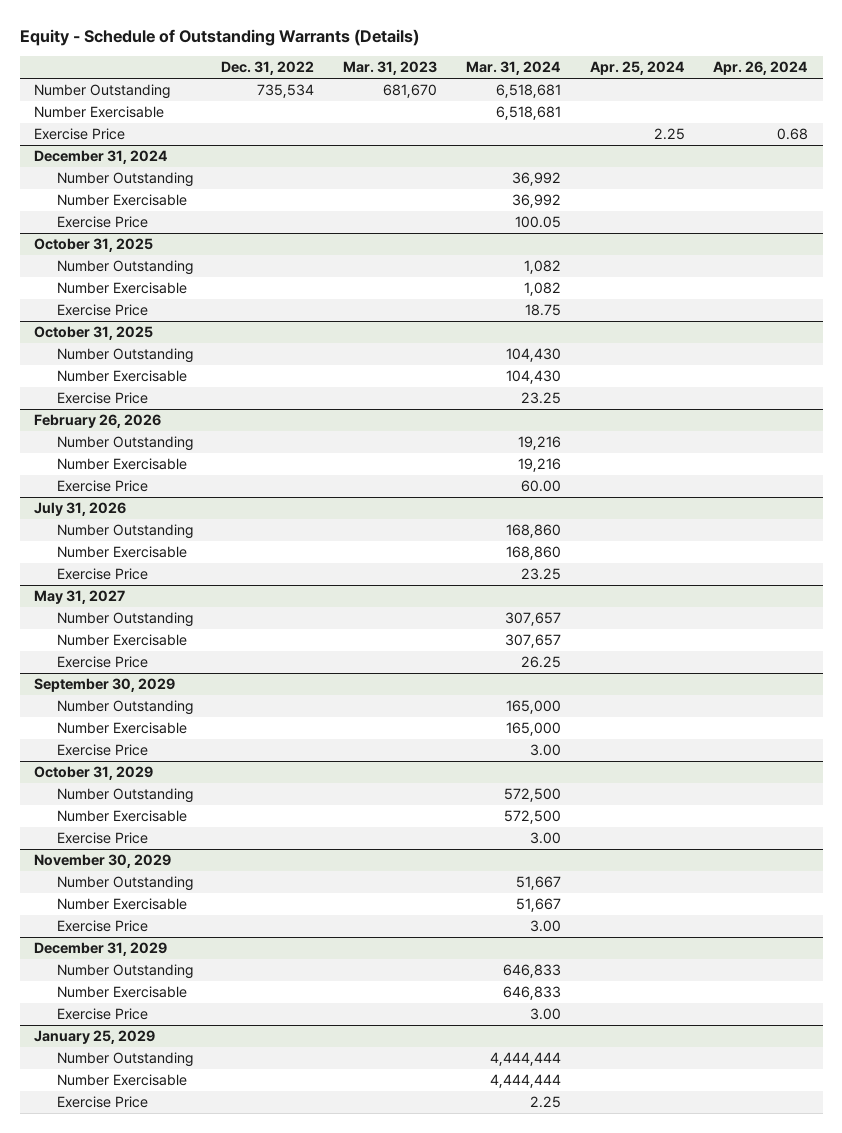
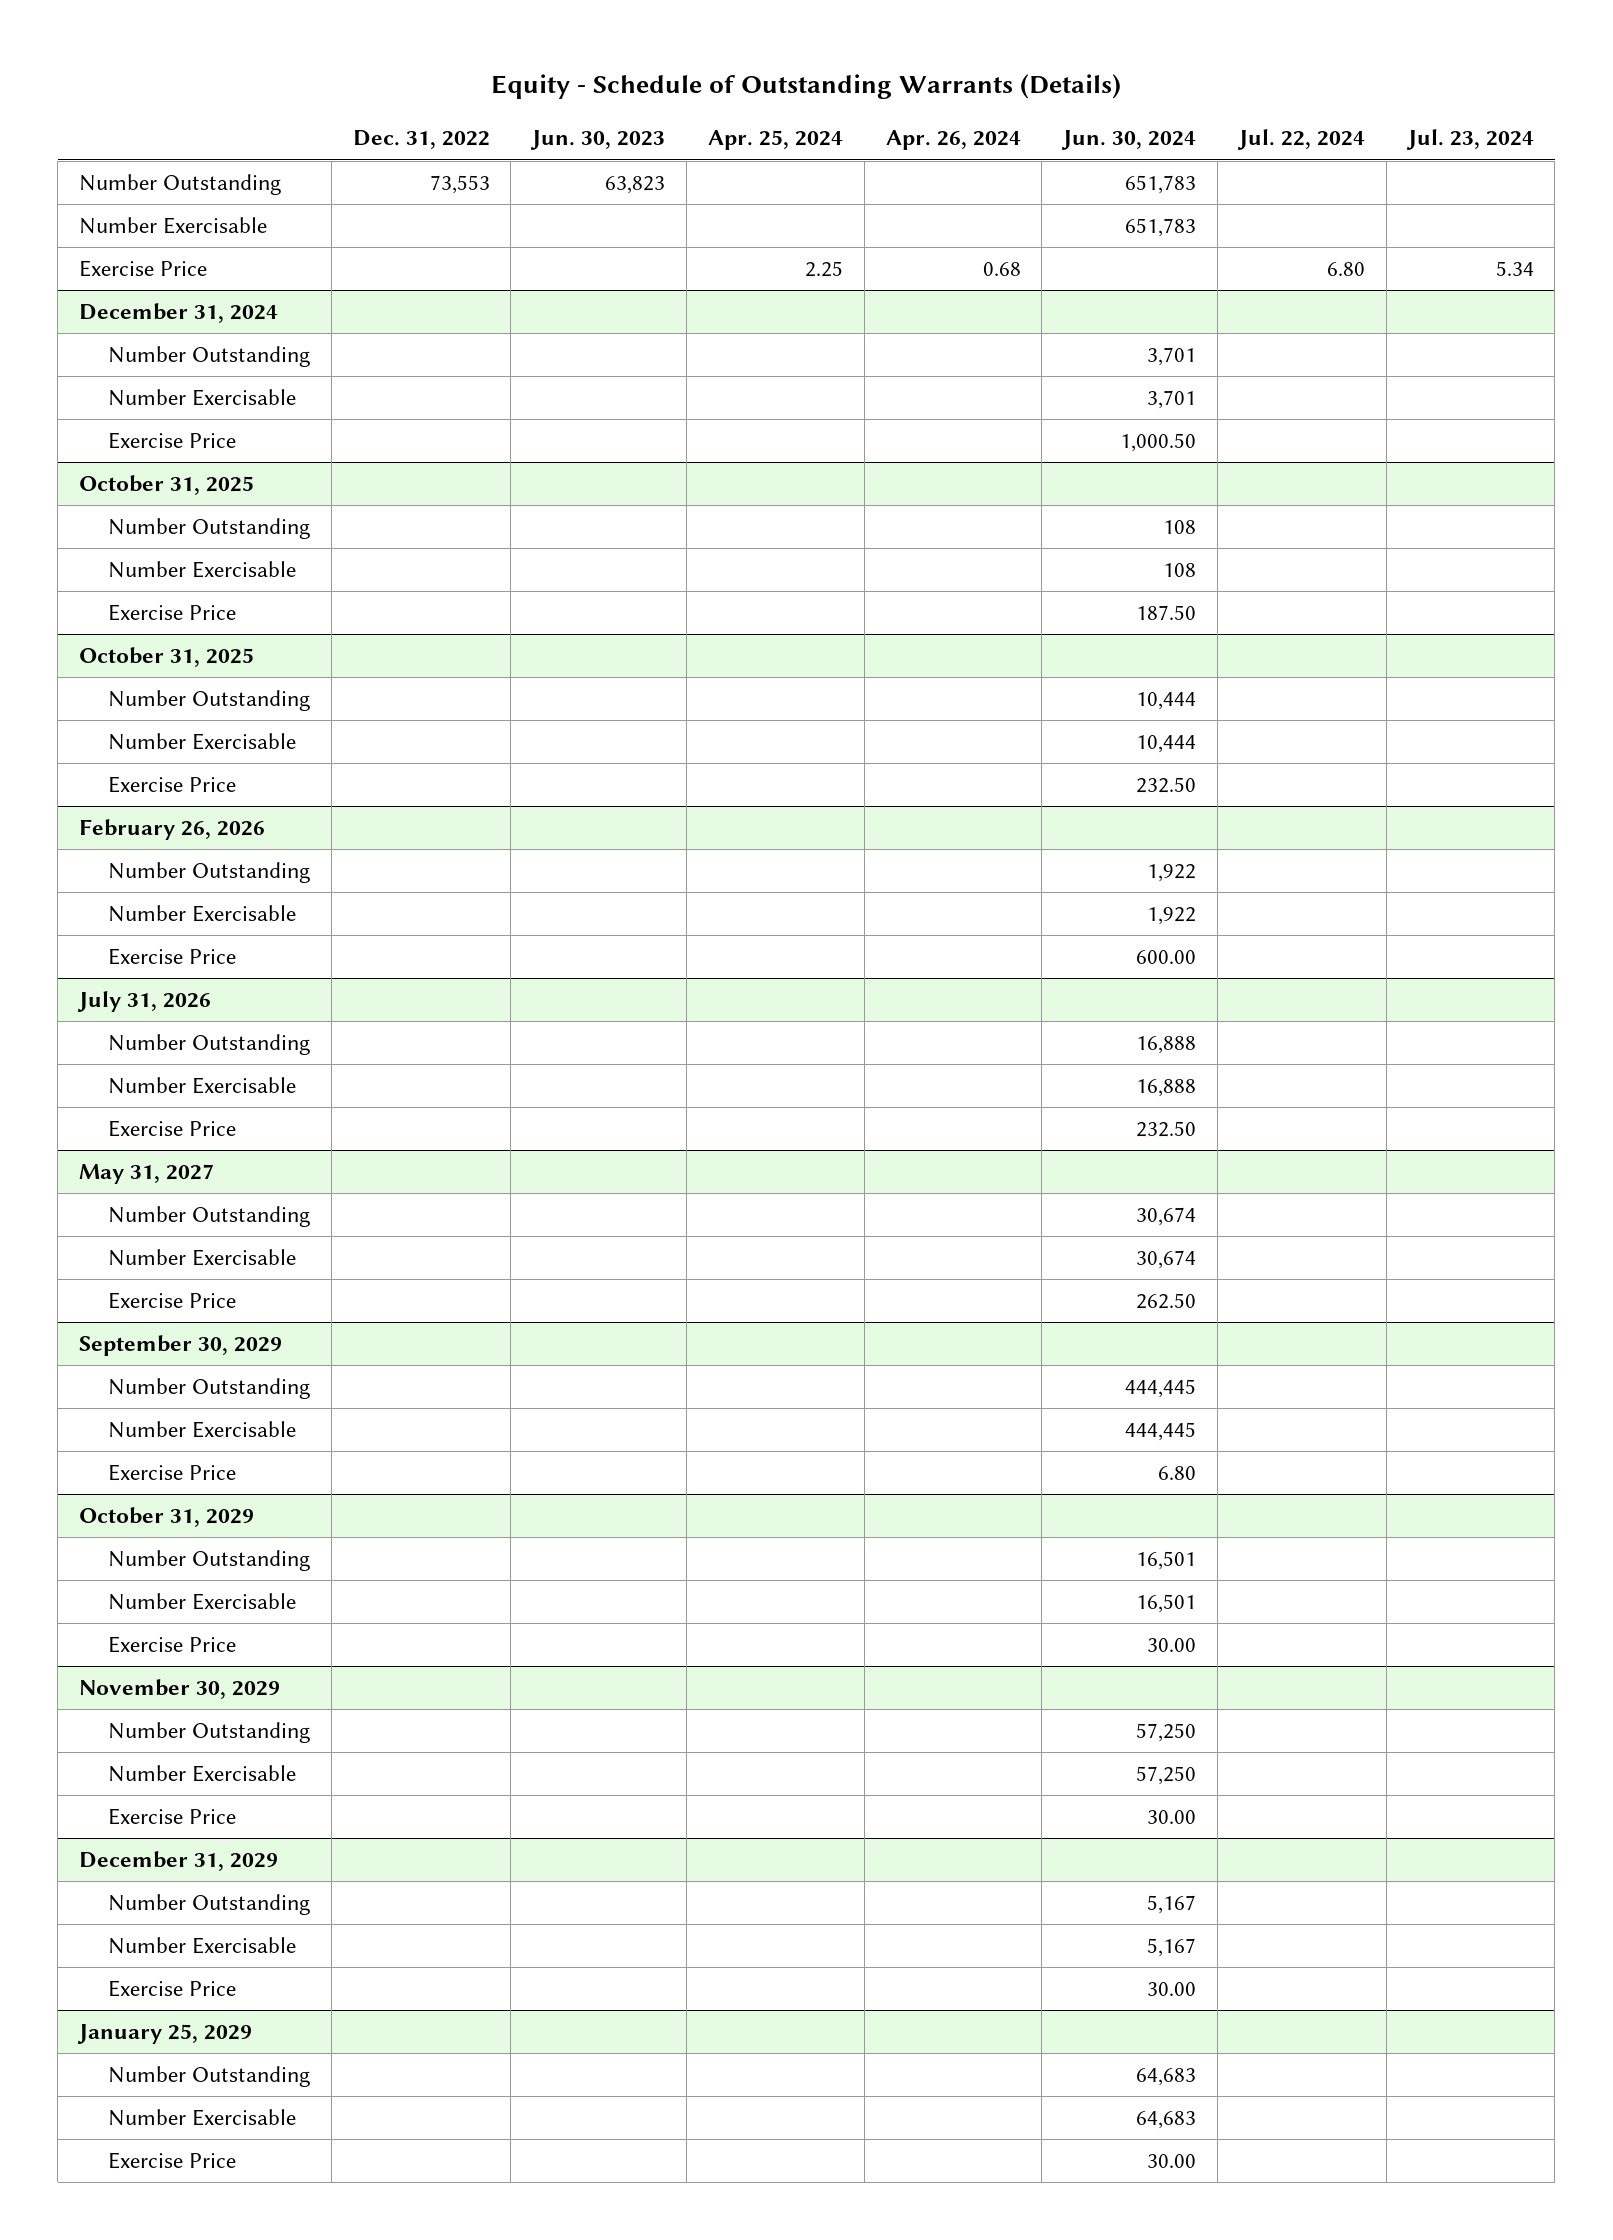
- | Dec. 31, 2022 | Mar. 31, 2023 | Mar. 31, 2024 | Apr. 25, 2024 | Apr. 26, 2024
+ | Dec. 31, 2022 | Jun. 30, 2023 | Apr. 25, 2024 | Apr. 26, 2024 | Jun. 30, 2024 | Jul. 22, 2024 | Jul. 23, 2024
- Number Outstanding | 735,534 | 681,670 | 6,518,681 | |
+ Number Outstanding | 73,553 | 63,823 | | | 651,783 | |

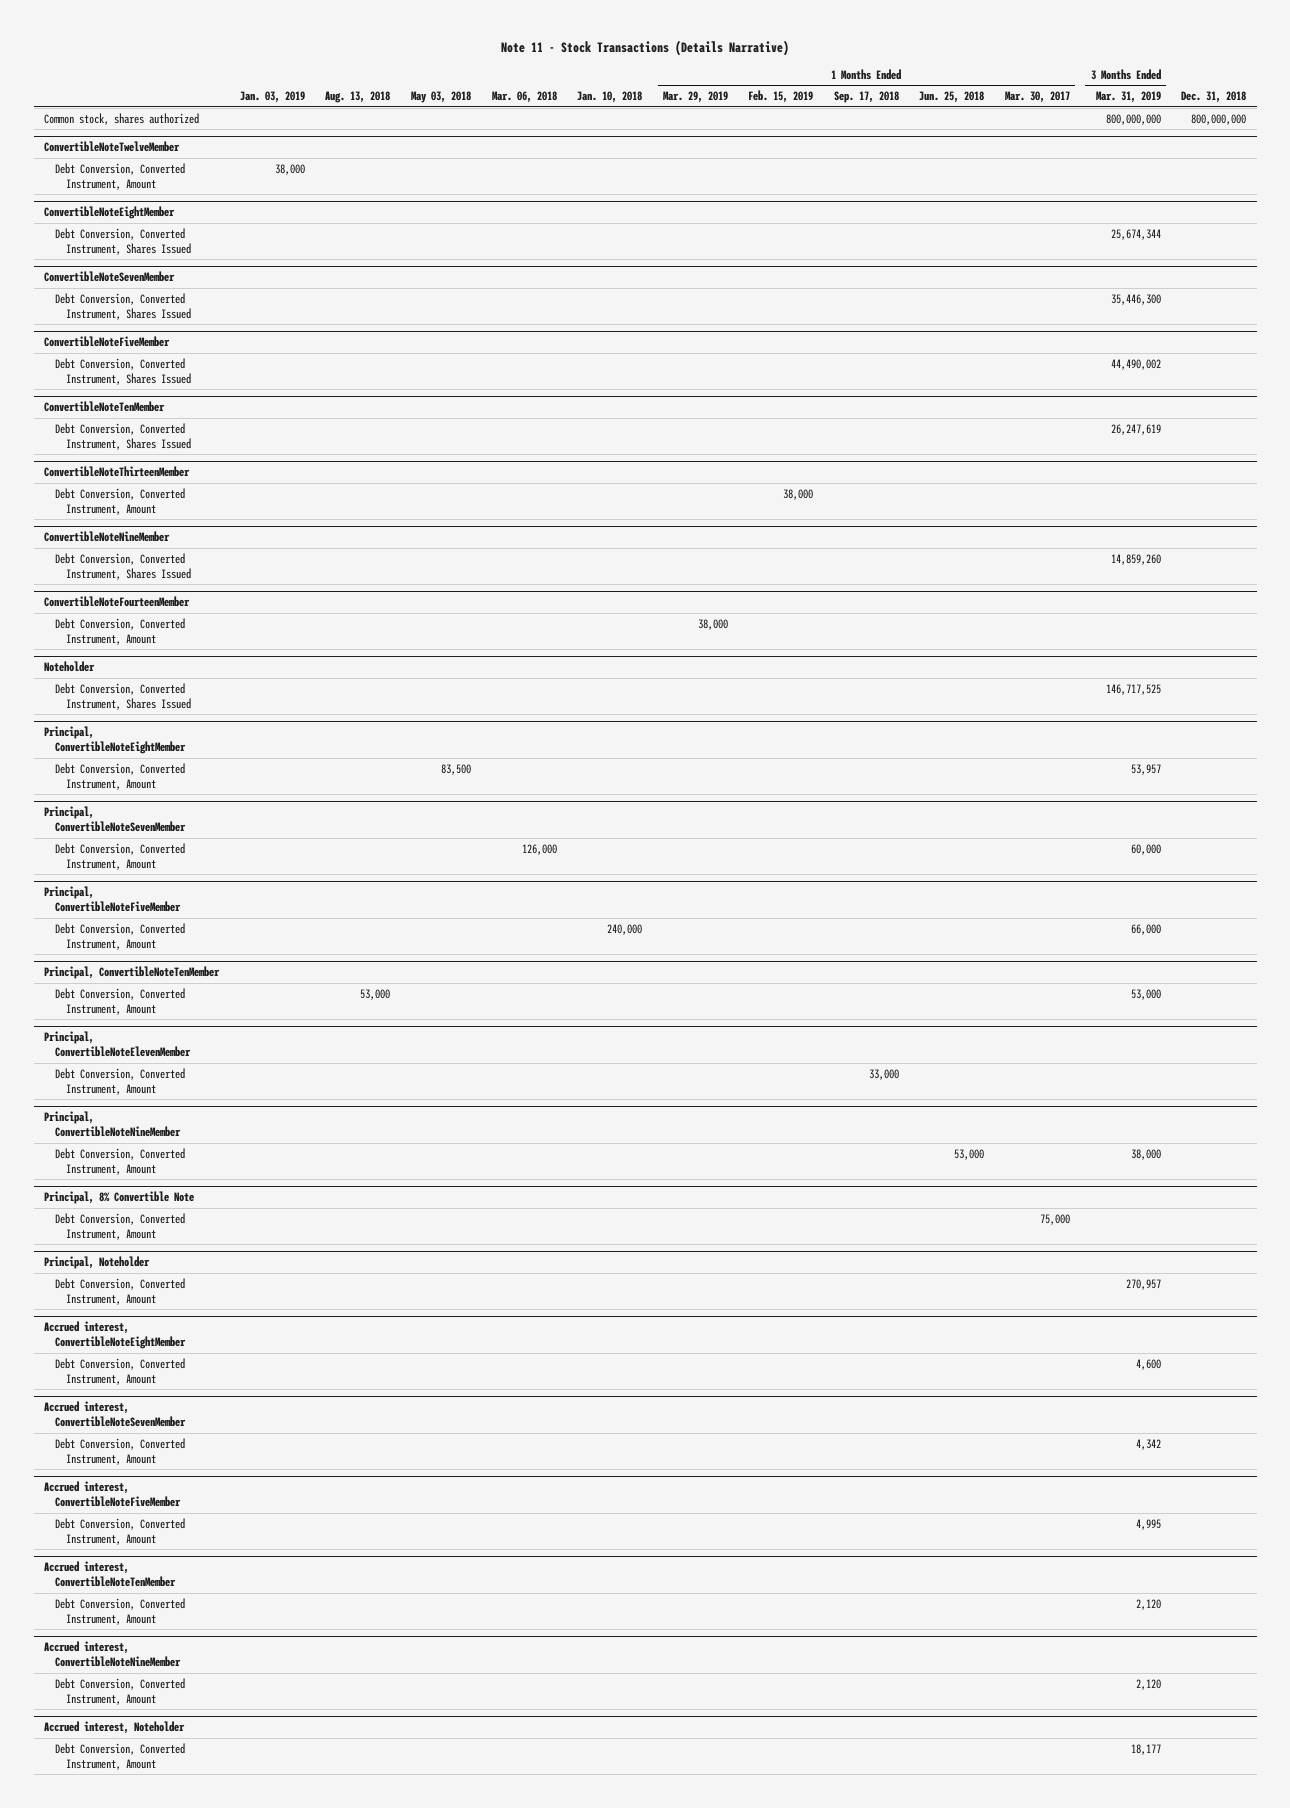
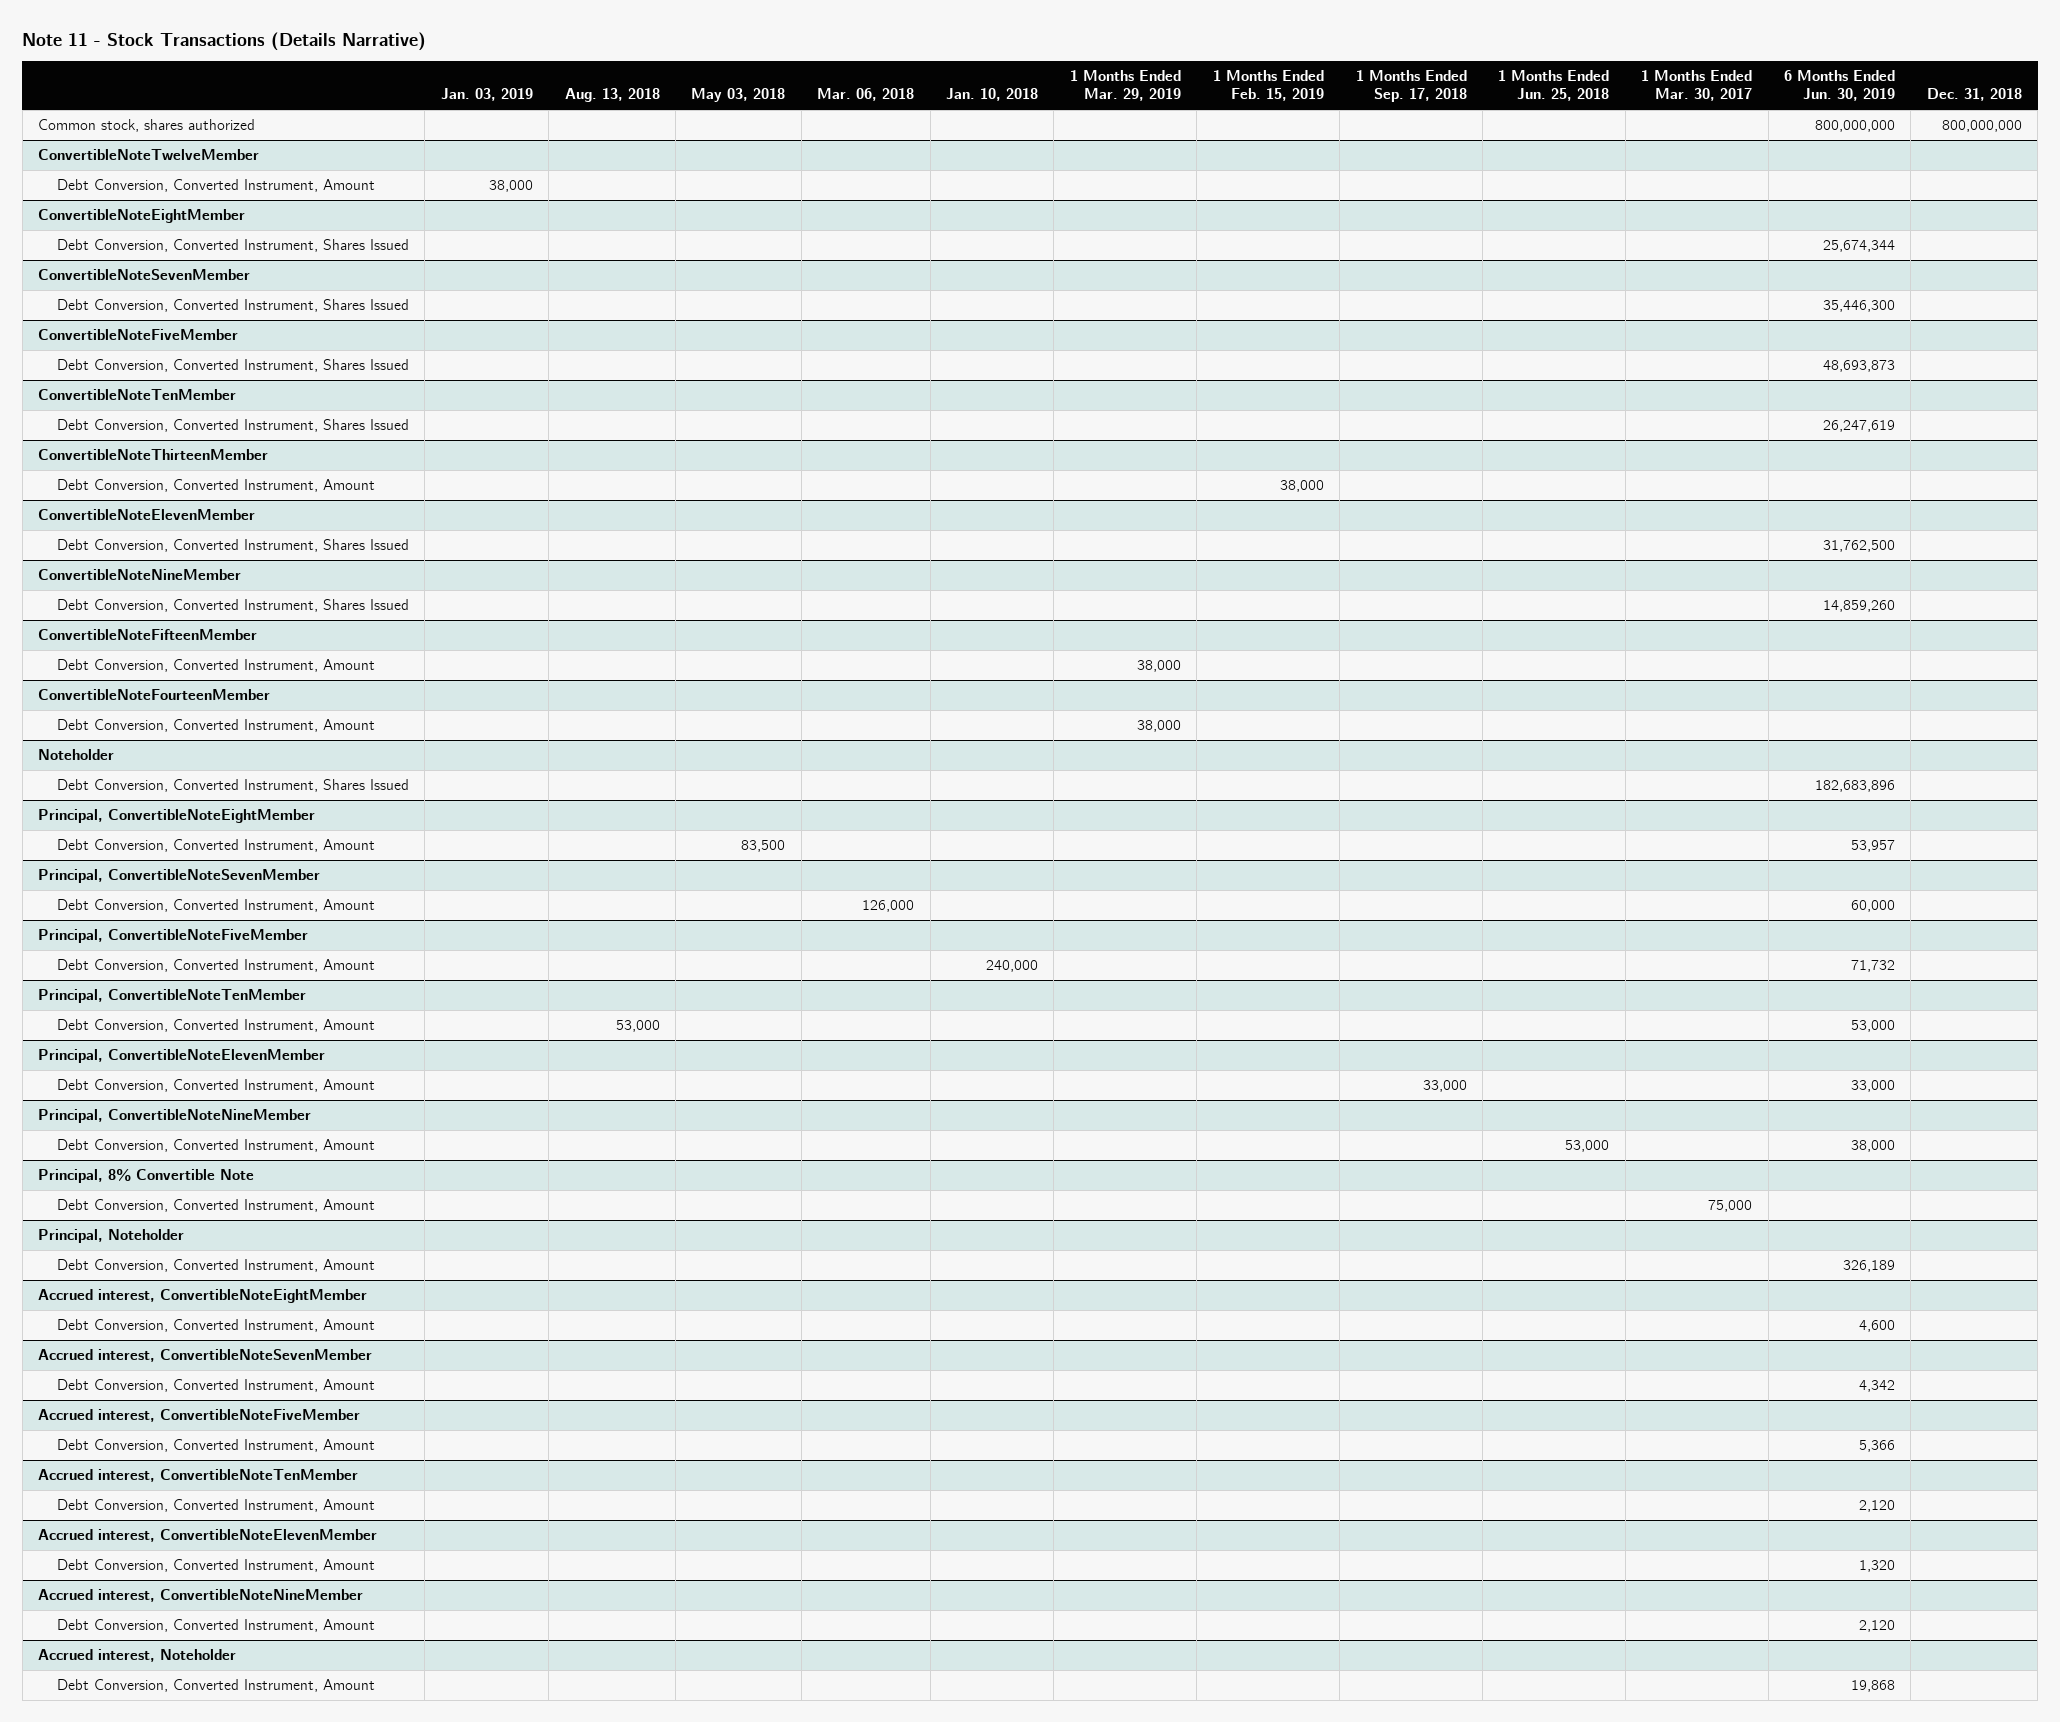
- | Jan. 03, 2019 | Aug. 13, 2018 | May 03, 2018 | Mar. 06, 2018 | Jan. 10, 2018 | 1 Months Ended Mar. 29, 2019 | 1 Months Ended Feb. 15, 2019 | 1 Months Ended Sep. 17, 2018 | 1 Months Ended Jun. 25, 2018 | 1 Months Ended Mar. 30, 2017 | 3 Months Ended Mar. 31, 2019 | Dec. 31, 2018
+ | Jan. 03, 2019 | Aug. 13, 2018 | May 03, 2018 | Mar. 06, 2018 | Jan. 10, 2018 | 1 Months Ended Mar. 29, 2019 | 1 Months Ended Feb. 15, 2019 | 1 Months Ended Sep. 17, 2018 | 1 Months Ended Jun. 25, 2018 | 1 Months Ended Mar. 30, 2017 | 6 Months Ended Jun. 30, 2019 | Dec. 31, 2018
+ ConvertibleNoteElevenMember
+ Debt Conversion, Converted Instrument, Shares Issued | | | | | | | | | | | 31,762,500 |
+ ConvertibleNoteFifteenMember
+ Debt Conversion, Converted Instrument, Amount | | | | | | 38,000 | | | | | |
+ Accrued interest, ConvertibleNoteElevenMember
+ Debt Conversion, Converted Instrument, Amount | | | | | | | | | | | 1,320 |

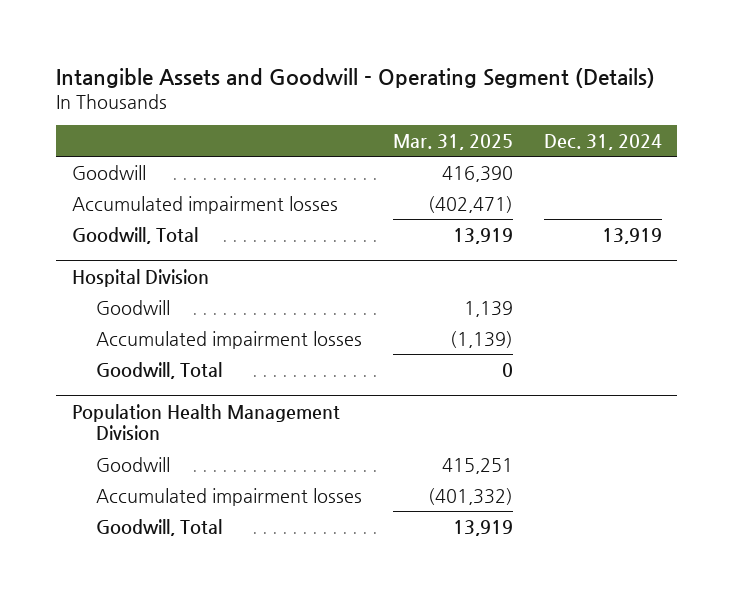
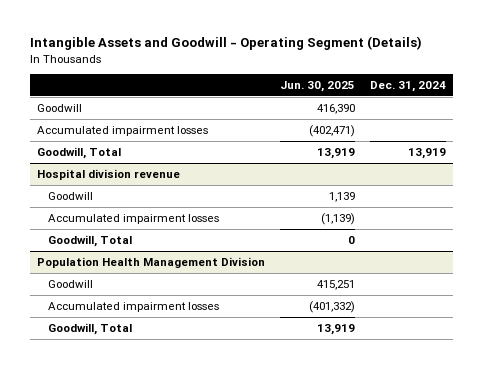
- | Mar. 31, 2025 | Dec. 31, 2024
+ | Jun. 30, 2025 | Dec. 31, 2024
- Hospital Division
+ Hospital division revenue

